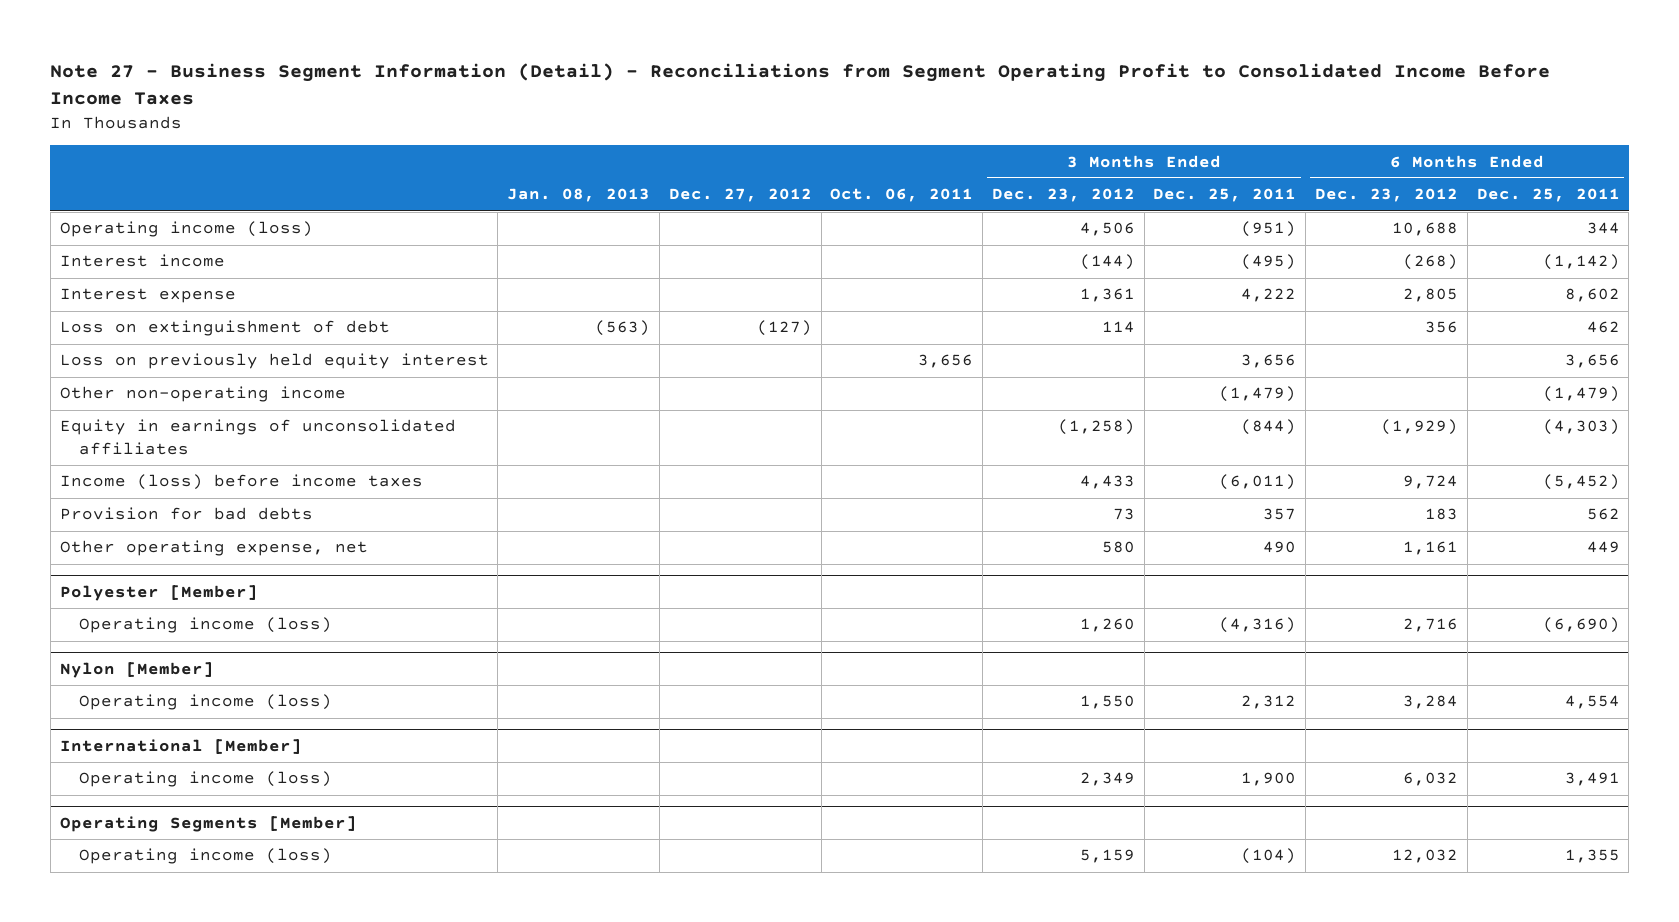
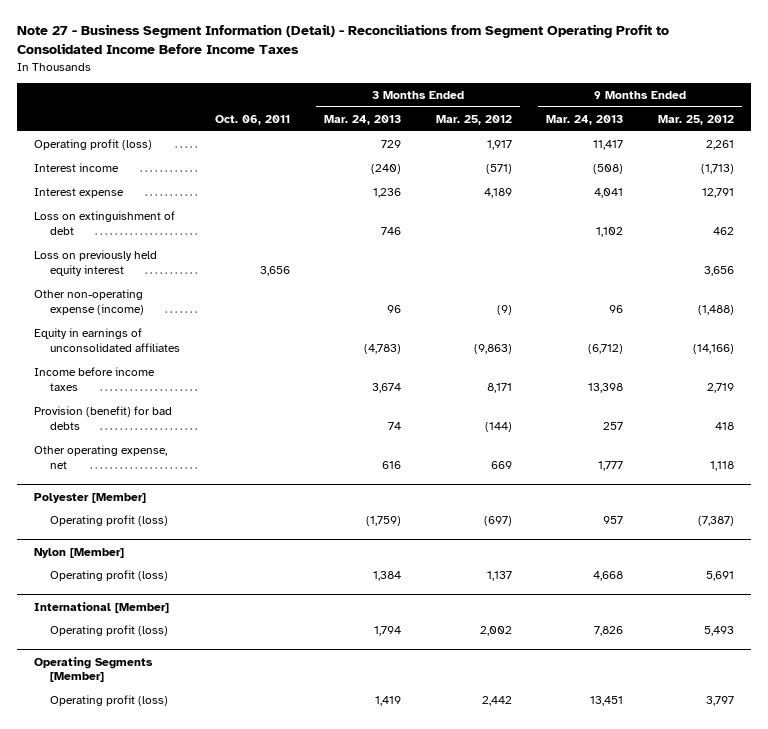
- | Jan. 08, 2013 | Dec. 27, 2012 | Oct. 06, 2011 | 3 Months Ended Dec. 23, 2012 | 3 Months Ended Dec. 25, 2011 | 6 Months Ended Dec. 23, 2012 | 6 Months Ended Dec. 25, 2011
+ | Oct. 06, 2011 | 3 Months Ended Mar. 24, 2013 | 3 Months Ended Mar. 25, 2012 | 9 Months Ended Mar. 24, 2013 | 9 Months Ended Mar. 25, 2012
- Operating income (loss) | | | | 4,506 | (951) | 10,688 | 344
+ Operating profit (loss) | | 729 | 1,917 | 11,417 | 2,261
- Other non-operating income | | | | | (1,479) | | (1,479)
+ Other non-operating expense (income) | | 96 | (9) | 96 | (1,488)
- Income (loss) before income taxes | | | | 4,433 | (6,011) | 9,724 | (5,452)
- Provision for bad debts | | | | 73 | 357 | 183 | 562
+ Income before income taxes | | 3,674 | 8,171 | 13,398 | 2,719
+ Provision (benefit) for bad debts | | 74 | (144) | 257 | 418
@ Polyester [Member]
- Operating income (loss) | | | | 1,260 | (4,316) | 2,716 | (6,690)
+ Operating profit (loss) | | (1,759) | (697) | 957 | (7,387)
@ Nylon [Member]
- Operating income (loss) | | | | 1,550 | 2,312 | 3,284 | 4,554
+ Operating profit (loss) | | 1,384 | 1,137 | 4,668 | 5,691
@ International [Member]
- Operating income (loss) | | | | 2,349 | 1,900 | 6,032 | 3,491
+ Operating profit (loss) | | 1,794 | 2,002 | 7,826 | 5,493
@ Operating Segments [Member]
- Operating income (loss) | | | | 5,159 | (104) | 12,032 | 1,355
+ Operating profit (loss) | | 1,419 | 2,442 | 13,451 | 3,797

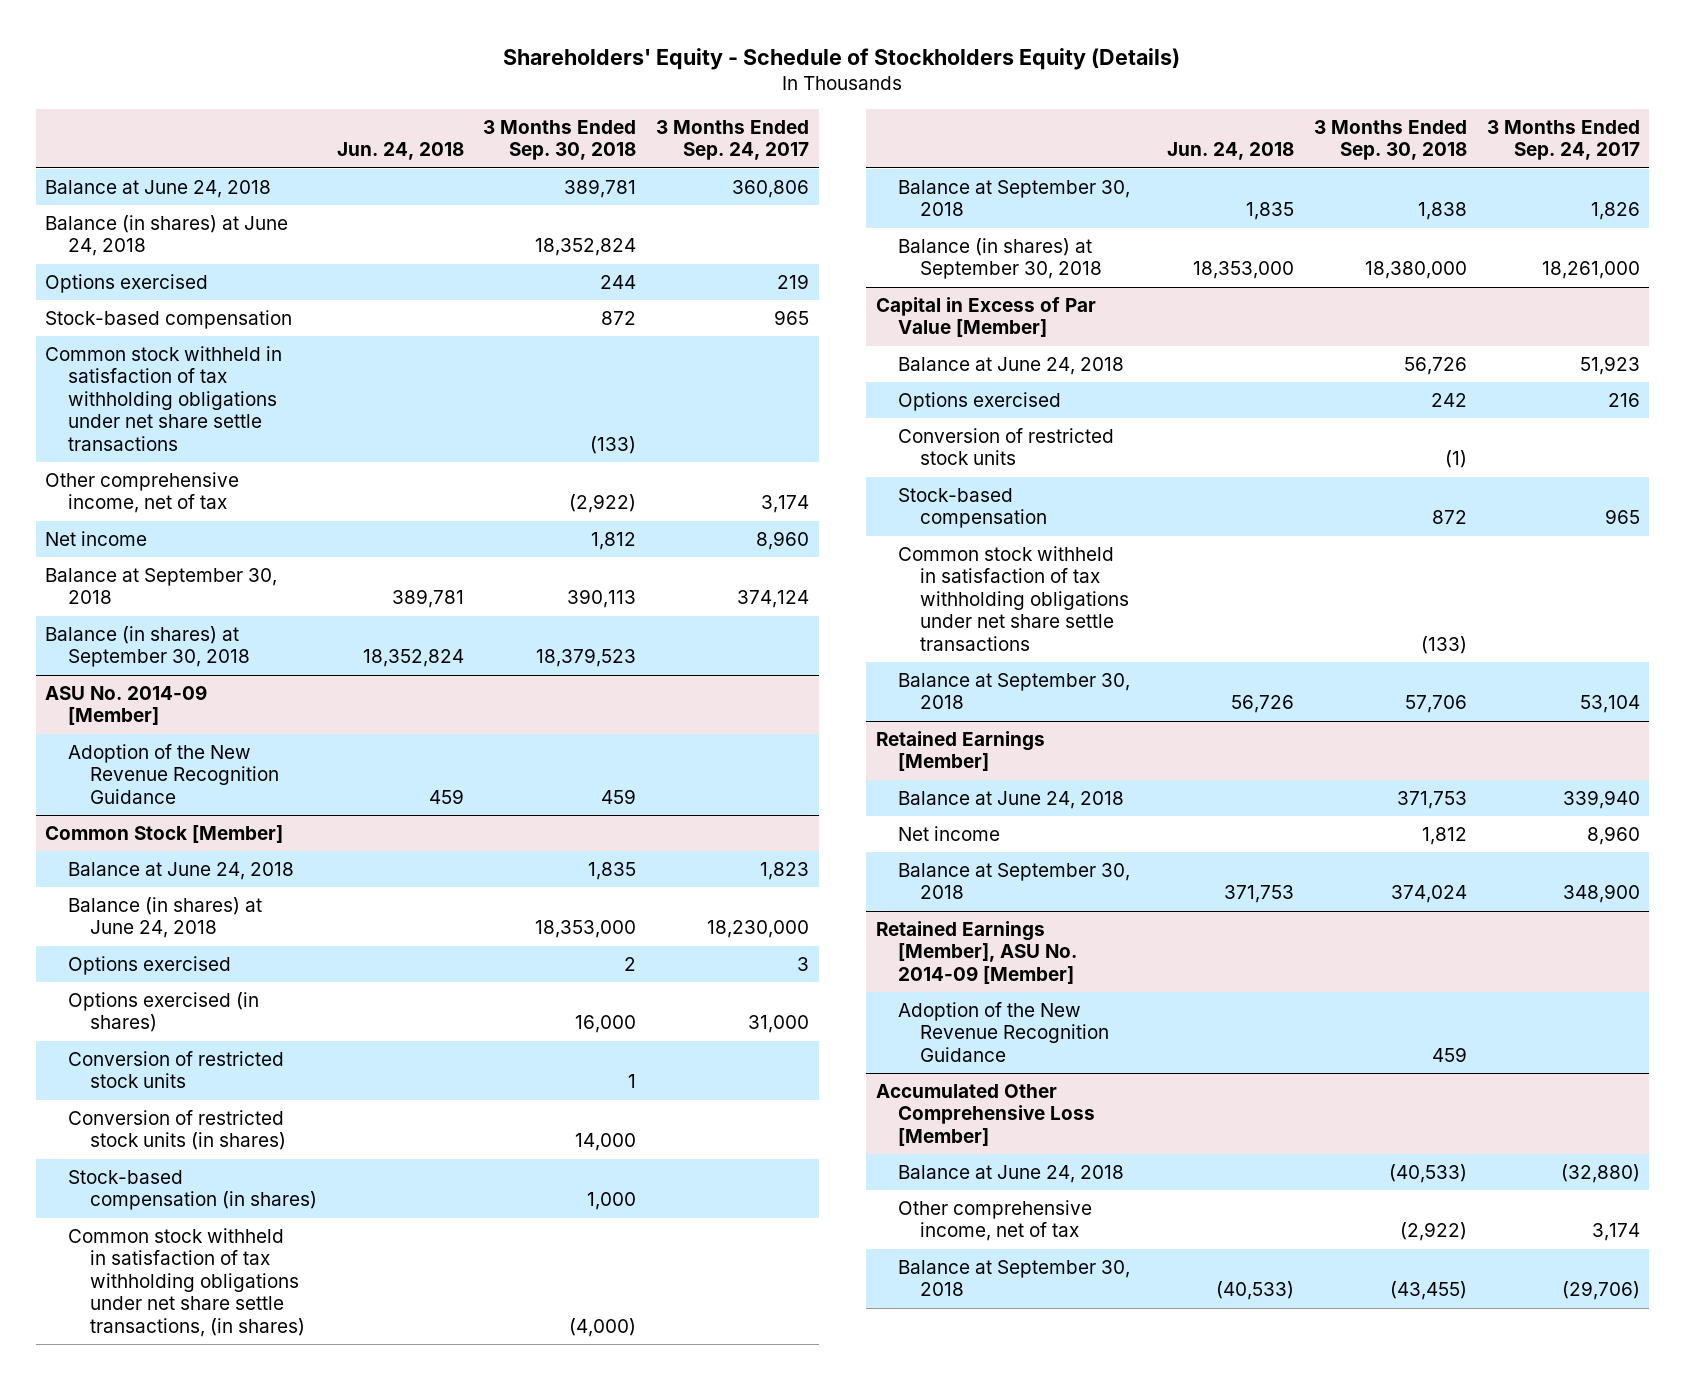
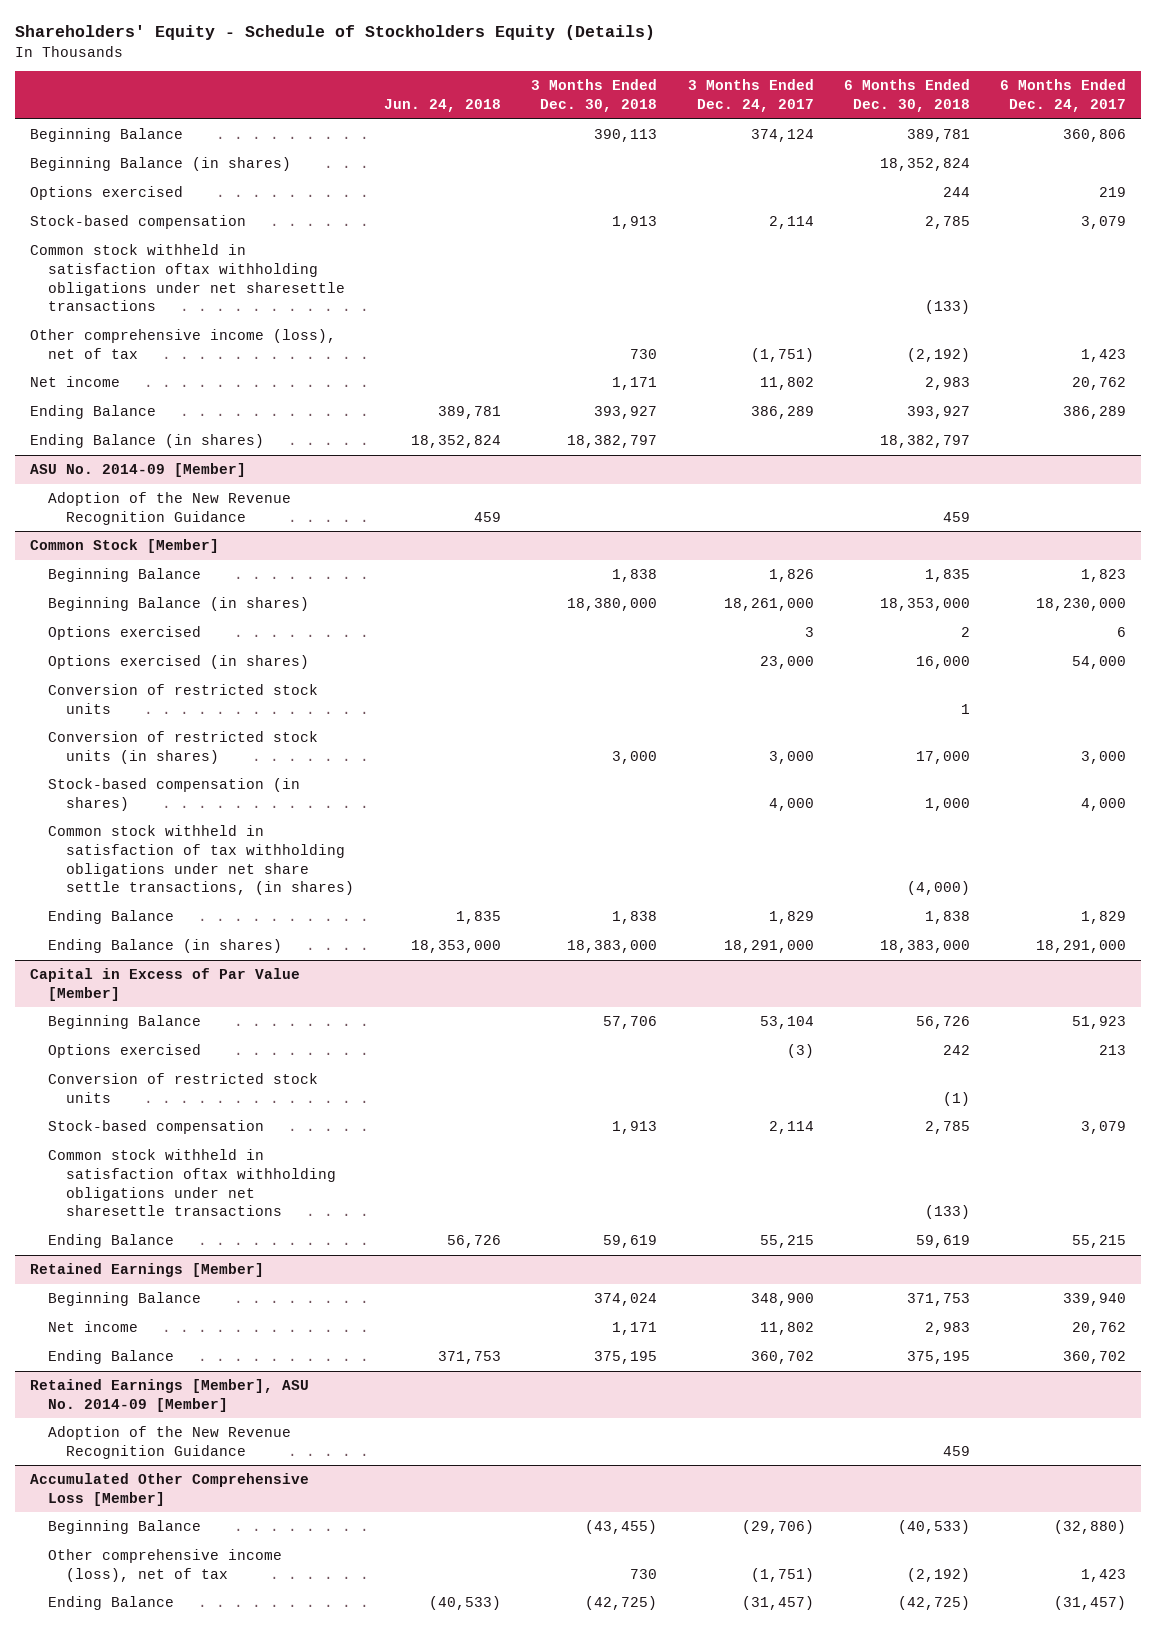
- | Jun. 24, 2018 | 3 Months Ended Sep. 30, 2018 | 3 Months Ended Sep. 24, 2017
+ | Jun. 24, 2018 | 3 Months Ended Dec. 30, 2018 | 3 Months Ended Dec. 24, 2017 | 6 Months Ended Dec. 30, 2018 | 6 Months Ended Dec. 24, 2017
- Balance at June 24, 2018 | | 389,781 | 360,806
- Balance (in shares) at June 24, 2018 | | 18,352,824 |
+ Beginning Balance | | 390,113 | 374,124 | 389,781 | 360,806
+ Beginning Balance (in shares) | | | | 18,352,824 |
- Common stock withheld in satisfaction of tax withholding obligations under net share settle transactions | | (133) |
- Other comprehensive income, net of tax | | (2,922) | 3,174
+ Common stock withheld in satisfaction oftax withholding obligations under net sharesettle transactions | | | | (133) |
+ Other comprehensive income (loss), net of tax | | 730 | (1,751) | (2,192) | 1,423
- Balance at September 30, 2018 | 389,781 | 390,113 | 374,124
- Balance (in shares) at September 30, 2018 | 18,352,824 | 18,379,523 |
+ Ending Balance | 389,781 | 393,927 | 386,289 | 393,927 | 386,289
+ Ending Balance (in shares) | 18,352,824 | 18,382,797 | | 18,382,797 |
@ Common Stock [Member]
- Balance at June 24, 2018 | | 1,835 | 1,823
- Balance (in shares) at June 24, 2018 | | 18,353,000 | 18,230,000
+ Beginning Balance | | 1,838 | 1,826 | 1,835 | 1,823
+ Beginning Balance (in shares) | | 18,380,000 | 18,261,000 | 18,353,000 | 18,230,000
- Balance at September 30, 2018 | 1,835 | 1,838 | 1,826
- Balance (in shares) at September 30, 2018 | 18,353,000 | 18,380,000 | 18,261,000
+ Ending Balance | 1,835 | 1,838 | 1,829 | 1,838 | 1,829
+ Ending Balance (in shares) | 18,353,000 | 18,383,000 | 18,291,000 | 18,383,000 | 18,291,000
@ Capital in Excess of Par Value [Member]
- Balance at June 24, 2018 | | 56,726 | 51,923
+ Beginning Balance | | 57,706 | 53,104 | 56,726 | 51,923
- Common stock withheld in satisfaction of tax withholding obligations under net share settle transactions | | (133) |
- Balance at September 30, 2018 | 56,726 | 57,706 | 53,104
+ Common stock withheld in satisfaction oftax withholding obligations under net sharesettle transactions | | | | (133) |
+ Ending Balance | 56,726 | 59,619 | 55,215 | 59,619 | 55,215
@ Retained Earnings [Member]
- Balance at June 24, 2018 | | 371,753 | 339,940
+ Beginning Balance | | 374,024 | 348,900 | 371,753 | 339,940
- Balance at September 30, 2018 | 371,753 | 374,024 | 348,900
+ Ending Balance | 371,753 | 375,195 | 360,702 | 375,195 | 360,702
@ Accumulated Other Comprehensive Loss [Member]
- Balance at June 24, 2018 | | (40,533) | (32,880)
- Other comprehensive income, net of tax | | (2,922) | 3,174
- Balance at September 30, 2018 | (40,533) | (43,455) | (29,706)
+ Beginning Balance | | (43,455) | (29,706) | (40,533) | (32,880)
+ Other comprehensive income (loss), net of tax | | 730 | (1,751) | (2,192) | 1,423
+ Ending Balance | (40,533) | (42,725) | (31,457) | (42,725) | (31,457)

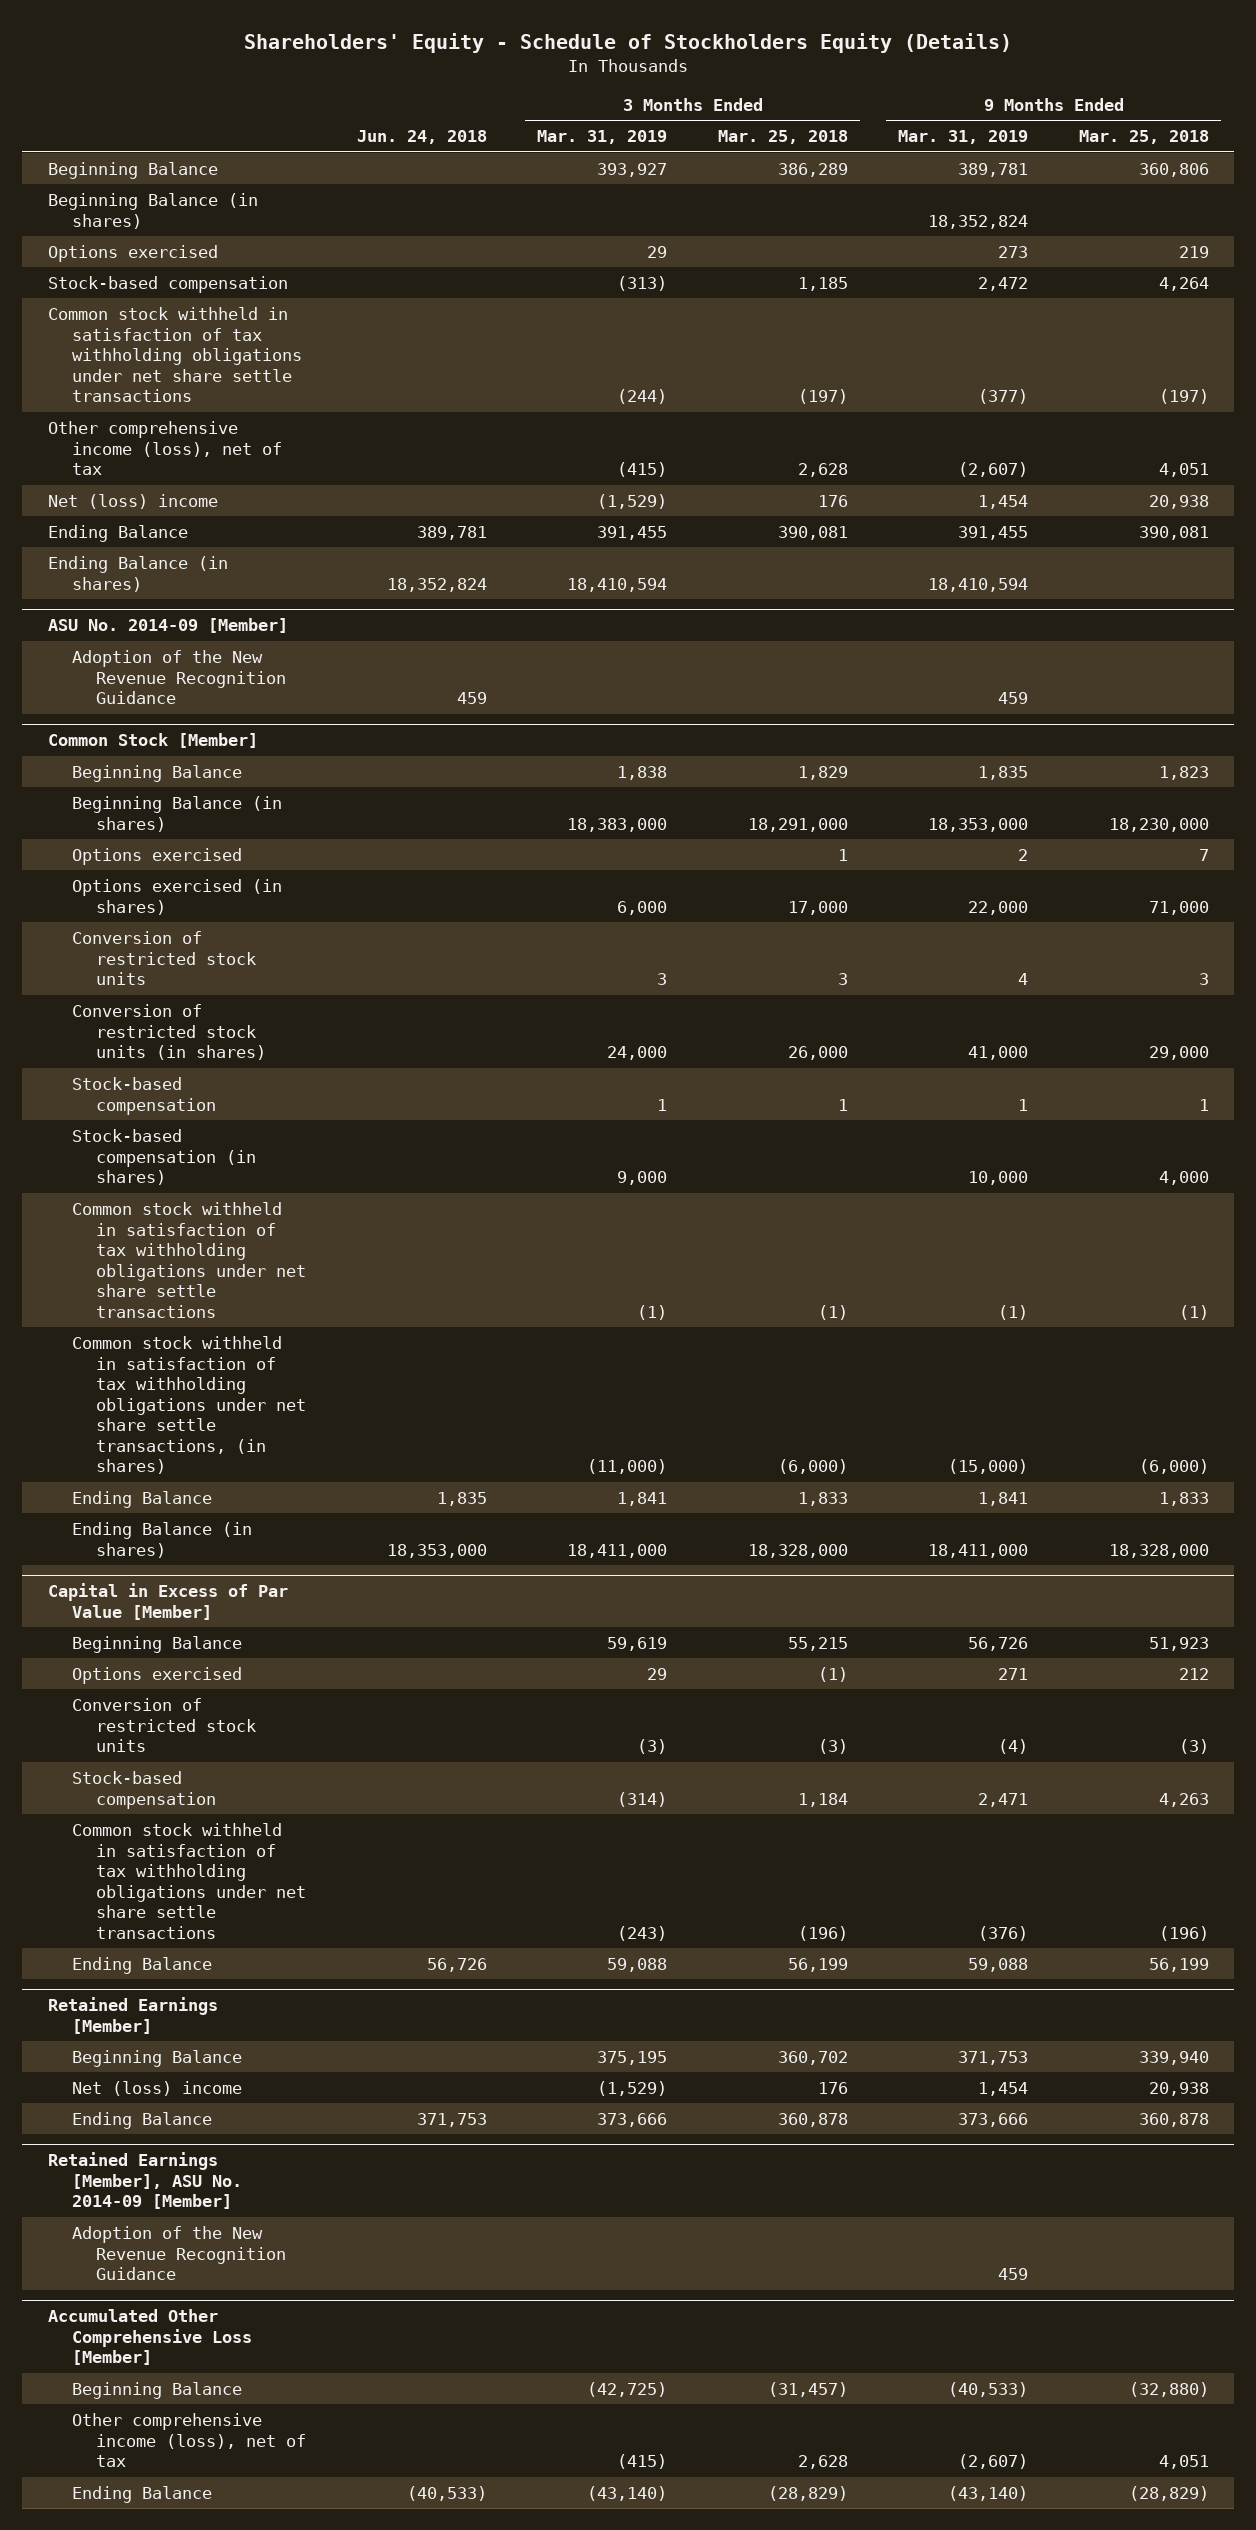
- | Jun. 24, 2018 | 3 Months Ended Dec. 30, 2018 | 3 Months Ended Dec. 24, 2017 | 6 Months Ended Dec. 30, 2018 | 6 Months Ended Dec. 24, 2017
+ | Jun. 24, 2018 | 3 Months Ended Mar. 31, 2019 | 3 Months Ended Mar. 25, 2018 | 9 Months Ended Mar. 31, 2019 | 9 Months Ended Mar. 25, 2018
- Common stock withheld in satisfaction oftax withholding obligations under net sharesettle transactions | | | | (133) |
+ Common stock withheld in satisfaction of tax withholding obligations under net share settle transactions | | (244) | (197) | (377) | (197)
- Net income | | 1,171 | 11,802 | 2,983 | 20,762
+ Net (loss) income | | (1,529) | 176 | 1,454 | 20,938
@ Common Stock [Member]
+ Stock-based compensation | | 1 | 1 | 1 | 1
+ Common stock withheld in satisfaction of tax withholding obligations under net share settle transactions | | (1) | (1) | (1) | (1)
@ Capital in Excess of Par Value [Member]
- Common stock withheld in satisfaction oftax withholding obligations under net sharesettle transactions | | | | (133) |
+ Common stock withheld in satisfaction of tax withholding obligations under net share settle transactions | | (243) | (196) | (376) | (196)
@ Retained Earnings [Member]
- Net income | | 1,171 | 11,802 | 2,983 | 20,762
+ Net (loss) income | | (1,529) | 176 | 1,454 | 20,938

